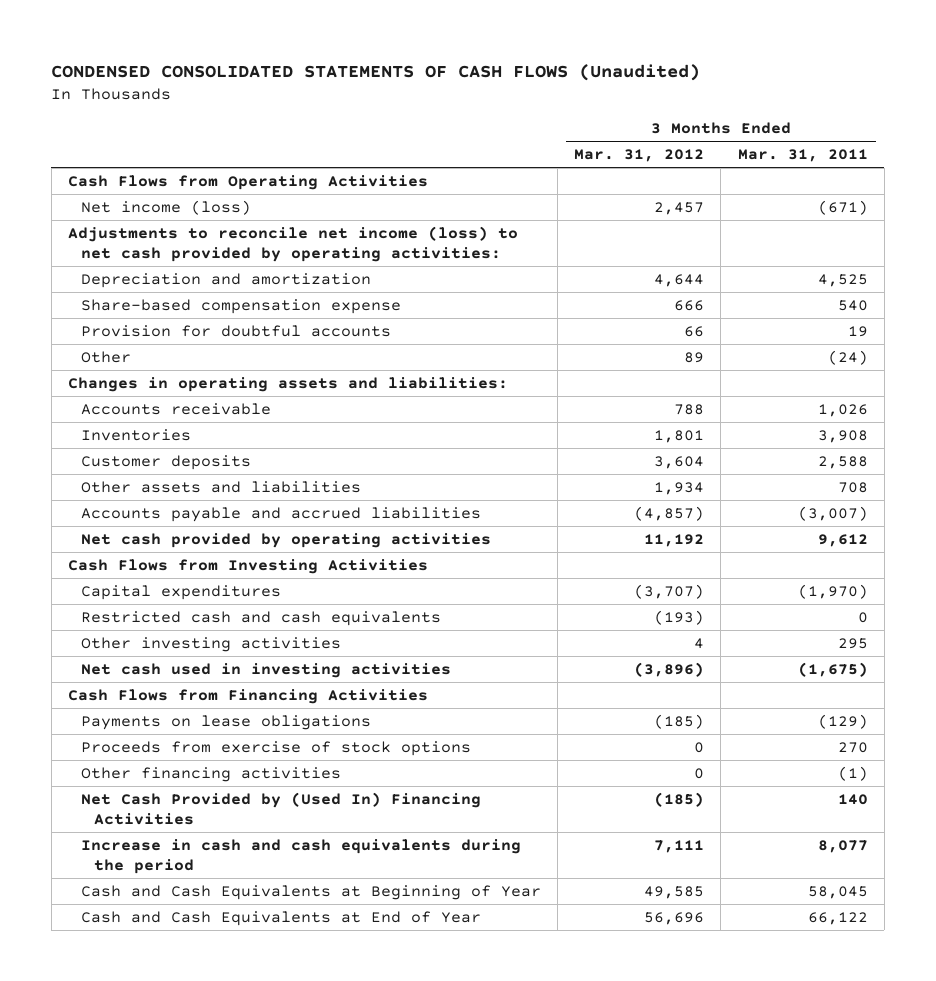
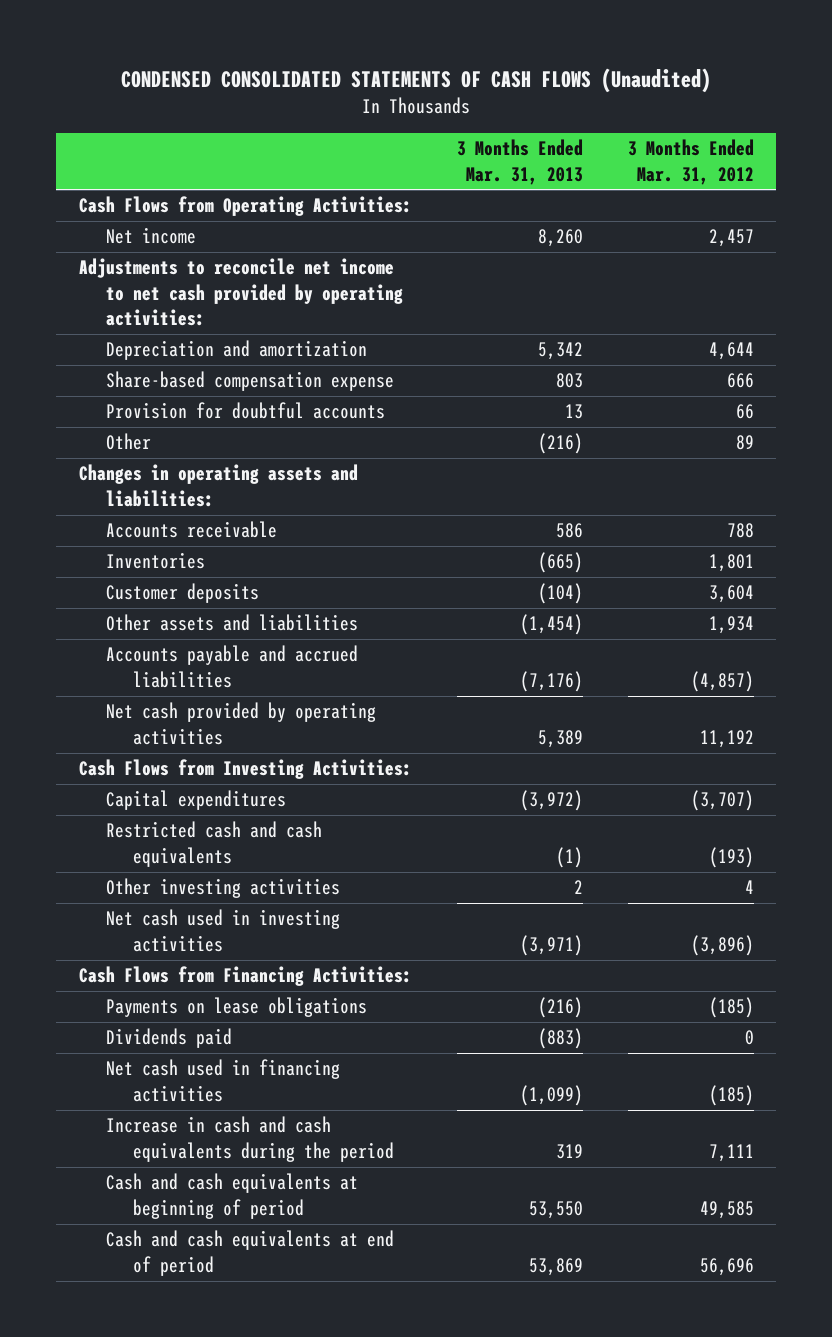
- | 3 Months Ended Mar. 31, 2012 | 3 Months Ended Mar. 31, 2011
+ | 3 Months Ended Mar. 31, 2013 | 3 Months Ended Mar. 31, 2012
- Cash Flows from Operating Activities
- Net income (loss) | 2,457 | (671)
- Adjustments to reconcile net income (loss) to net cash provided by operating activities:
+ Cash Flows from Operating Activities:
+ Net income | 8,260 | 2,457
+ Adjustments to reconcile net income to net cash provided by operating activities:
- Cash Flows from Investing Activities
+ Cash Flows from Investing Activities:
- Cash Flows from Financing Activities
+ Cash Flows from Financing Activities:
- Proceeds from exercise of stock options | 0 | 270
- Other financing activities | 0 | (1)
- Net Cash Provided by (Used In) Financing Activities | (185) | 140
+ Dividends paid | (883) | 0
+ Net cash used in financing activities | (1,099) | (185)
- Cash and Cash Equivalents at Beginning of Year | 49,585 | 58,045
- Cash and Cash Equivalents at End of Year | 56,696 | 66,122
+ Cash and cash equivalents at beginning of period | 53,550 | 49,585
+ Cash and cash equivalents at end of period | 53,869 | 56,696

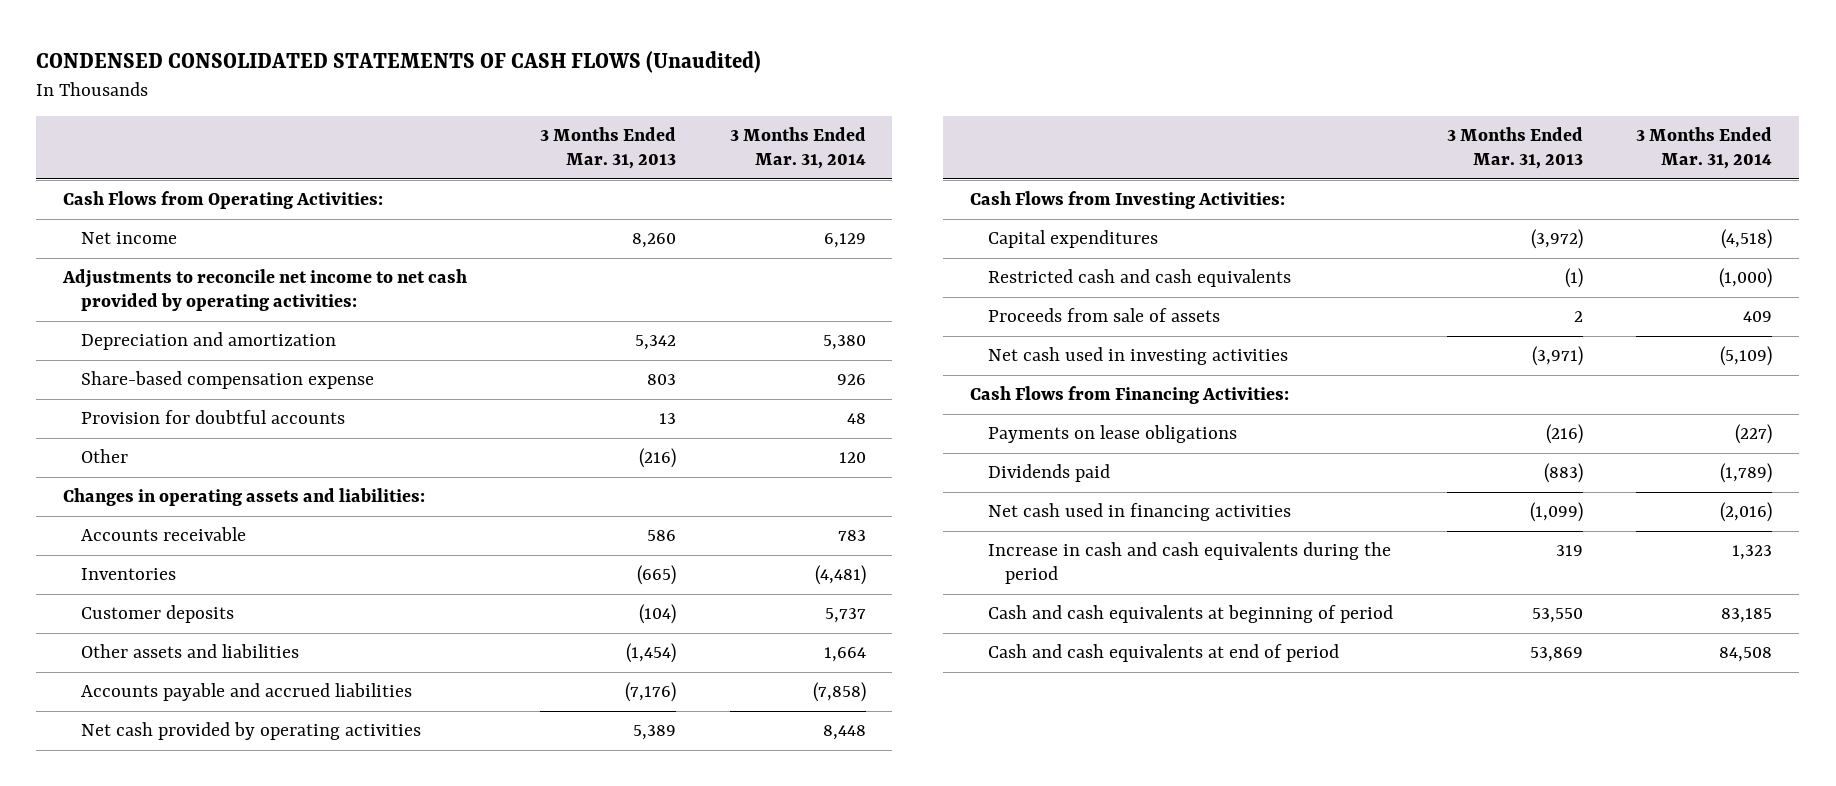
- | 3 Months Ended Mar. 31, 2013 | 3 Months Ended Mar. 31, 2012
+ | 3 Months Ended Mar. 31, 2013 | 3 Months Ended Mar. 31, 2014
- Other investing activities | 2 | 4
+ Proceeds from sale of assets | 2 | 409

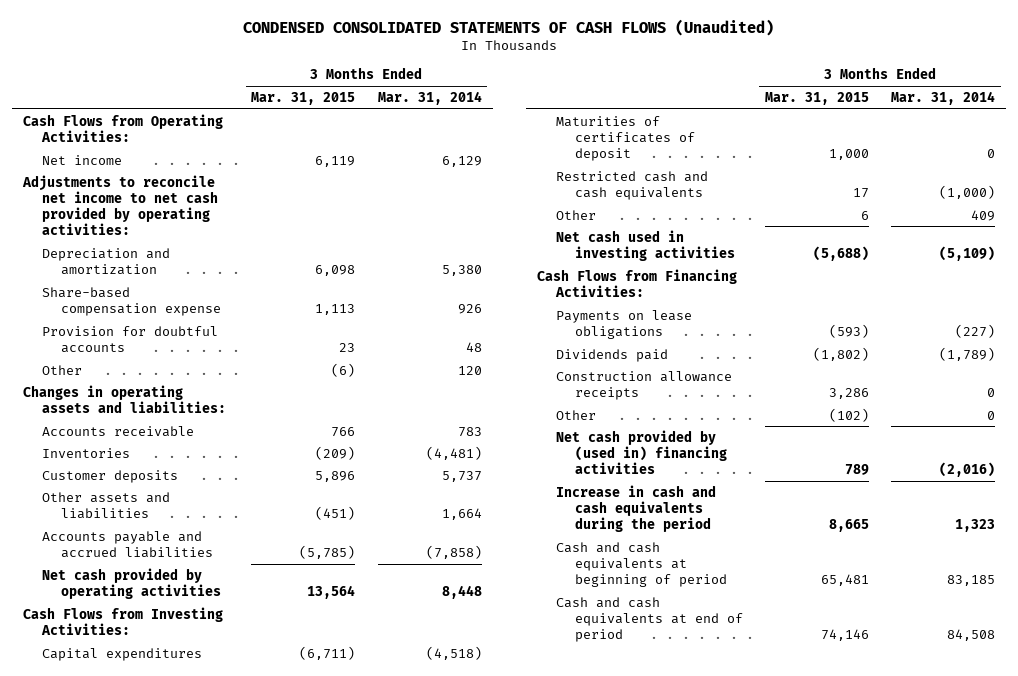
- | 3 Months Ended Mar. 31, 2013 | 3 Months Ended Mar. 31, 2014
+ | 3 Months Ended Mar. 31, 2015 | 3 Months Ended Mar. 31, 2014
+ Maturities of certificates of deposit | 1,000 | 0
- Proceeds from sale of assets | 2 | 409
+ Other | 6 | 409
- Net cash used in financing activities | (1,099) | (2,016)
+ Construction allowance receipts | 3,286 | 0
+ Other | (102) | 0
+ Net cash provided by (used in) financing activities | 789 | (2,016)

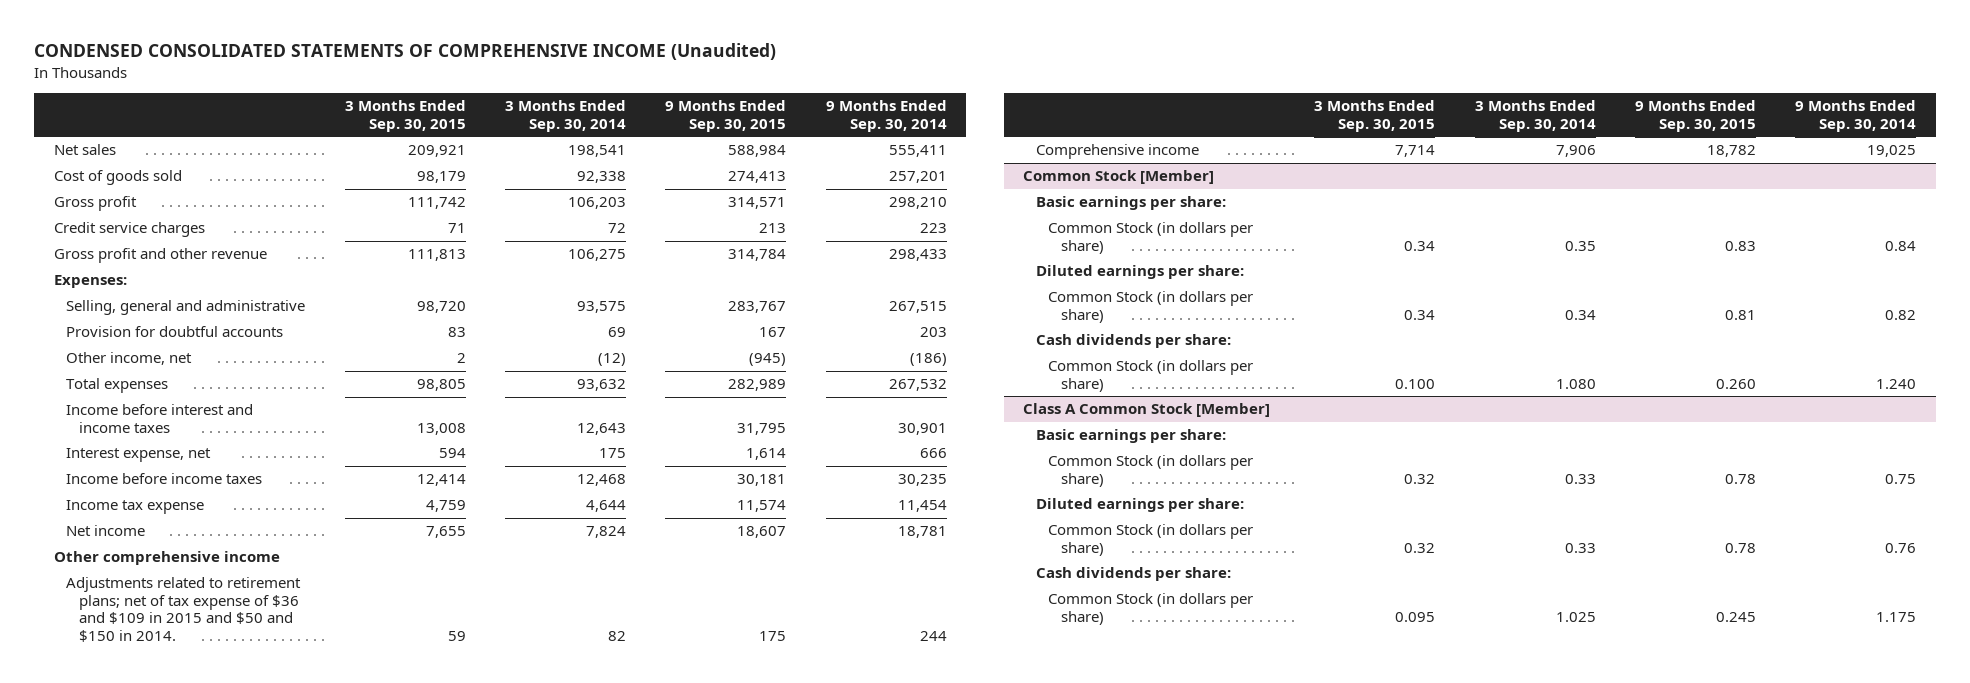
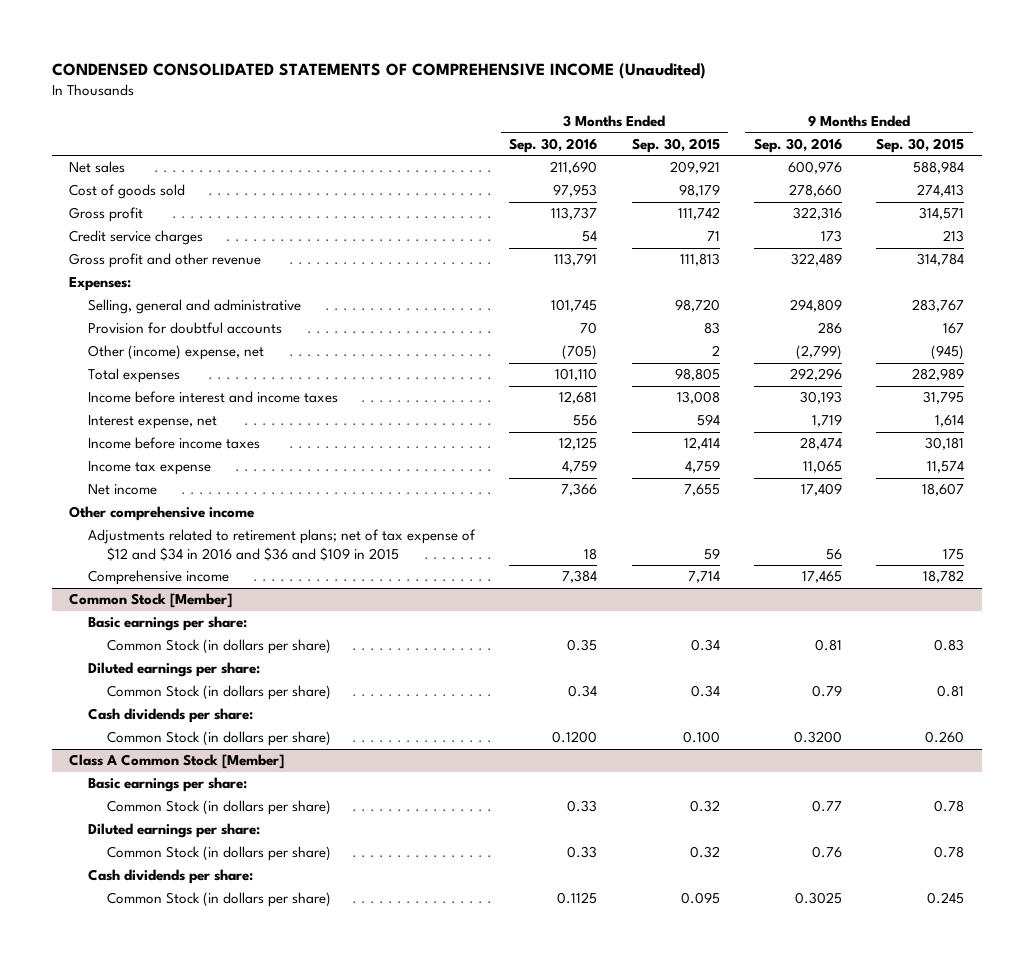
- | 3 Months Ended Sep. 30, 2015 | 3 Months Ended Sep. 30, 2014 | 9 Months Ended Sep. 30, 2015 | 9 Months Ended Sep. 30, 2014
+ | 3 Months Ended Sep. 30, 2016 | 3 Months Ended Sep. 30, 2015 | 9 Months Ended Sep. 30, 2016 | 9 Months Ended Sep. 30, 2015
- Other income, net | 2 | (12) | (945) | (186)
+ Other (income) expense, net | (705) | 2 | (2,799) | (945)
- Adjustments related to retirement plans; net of tax expense of $36 and $109 in 2015 and $50 and $150 in 2014. | 59 | 82 | 175 | 244
+ Adjustments related to retirement plans; net of tax expense of $12 and $34 in 2016 and $36 and $109 in 2015 | 18 | 59 | 56 | 175

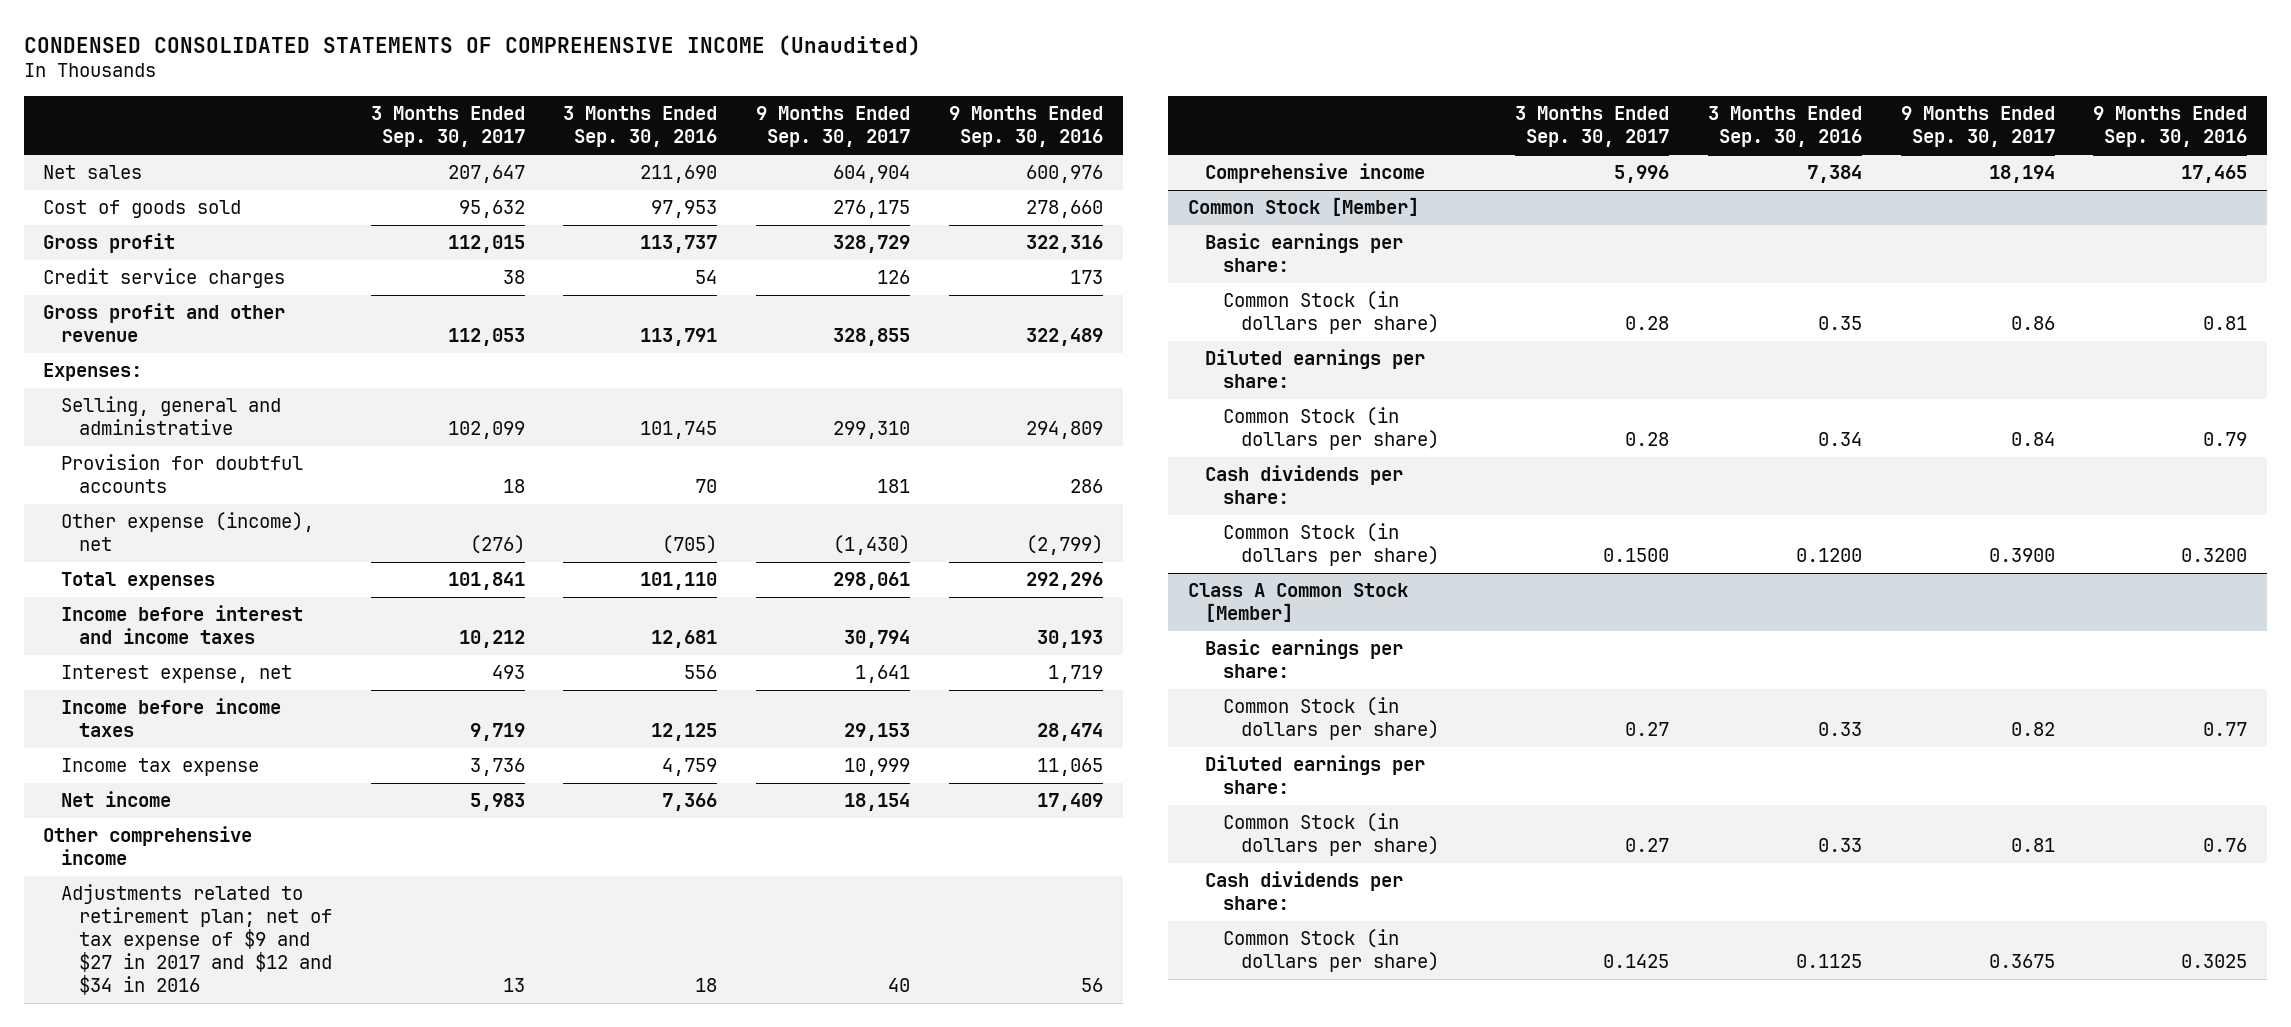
- | 3 Months Ended Sep. 30, 2016 | 3 Months Ended Sep. 30, 2015 | 9 Months Ended Sep. 30, 2016 | 9 Months Ended Sep. 30, 2015
+ | 3 Months Ended Sep. 30, 2017 | 3 Months Ended Sep. 30, 2016 | 9 Months Ended Sep. 30, 2017 | 9 Months Ended Sep. 30, 2016
- Other (income) expense, net | (705) | 2 | (2,799) | (945)
+ Other expense (income), net | (276) | (705) | (1,430) | (2,799)
- Adjustments related to retirement plans; net of tax expense of $12 and $34 in 2016 and $36 and $109 in 2015 | 18 | 59 | 56 | 175
+ Adjustments related to retirement plan; net of tax expense of $9 and $27 in 2017 and $12 and $34 in 2016 | 13 | 18 | 40 | 56

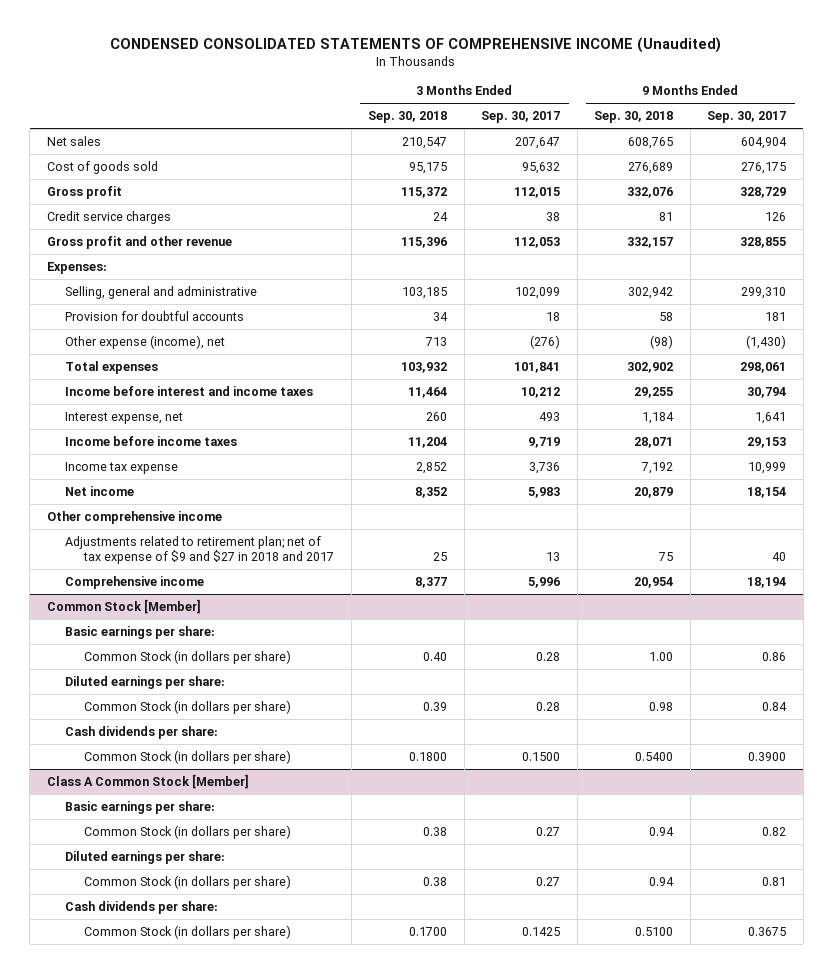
- | 3 Months Ended Sep. 30, 2017 | 3 Months Ended Sep. 30, 2016 | 9 Months Ended Sep. 30, 2017 | 9 Months Ended Sep. 30, 2016
+ | 3 Months Ended Sep. 30, 2018 | 3 Months Ended Sep. 30, 2017 | 9 Months Ended Sep. 30, 2018 | 9 Months Ended Sep. 30, 2017
- Adjustments related to retirement plan; net of tax expense of $9 and $27 in 2017 and $12 and $34 in 2016 | 13 | 18 | 40 | 56
+ Adjustments related to retirement plan; net of tax expense of $9 and $27 in 2018 and 2017 | 25 | 13 | 75 | 40

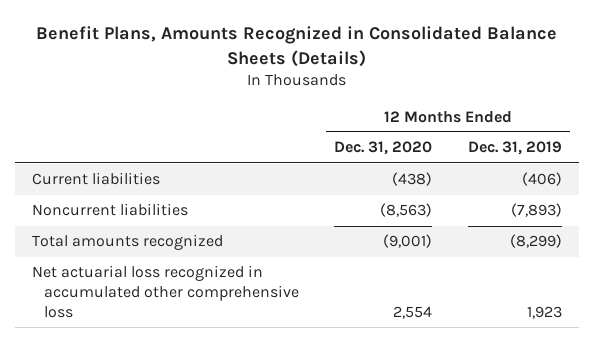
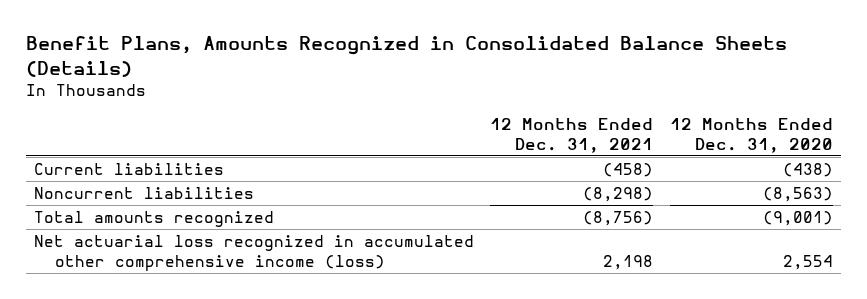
- | 12 Months Ended Dec. 31, 2020 | 12 Months Ended Dec. 31, 2019
+ | 12 Months Ended Dec. 31, 2021 | 12 Months Ended Dec. 31, 2020
- Net actuarial loss recognized in accumulated other comprehensive loss | 2,554 | 1,923
+ Net actuarial loss recognized in accumulated other comprehensive income (loss) | 2,198 | 2,554

